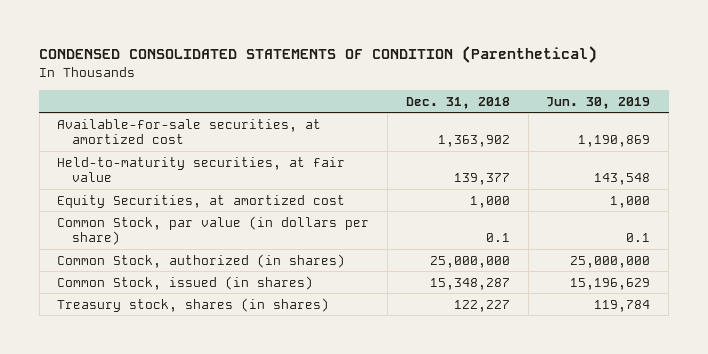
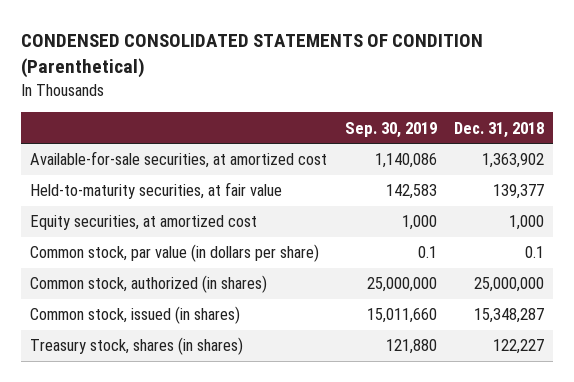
- | Dec. 31, 2018 | Jun. 30, 2019
+ | Sep. 30, 2019 | Dec. 31, 2018
- Equity Securities, at amortized cost | 1,000 | 1,000
- Common Stock, par value (in dollars per share) | 0.1 | 0.1
- Common Stock, authorized (in shares) | 25,000,000 | 25,000,000
- Common Stock, issued (in shares) | 15,348,287 | 15,196,629
+ Equity securities, at amortized cost | 1,000 | 1,000
+ Common stock, par value (in dollars per share) | 0.1 | 0.1
+ Common stock, authorized (in shares) | 25,000,000 | 25,000,000
+ Common stock, issued (in shares) | 15,011,660 | 15,348,287

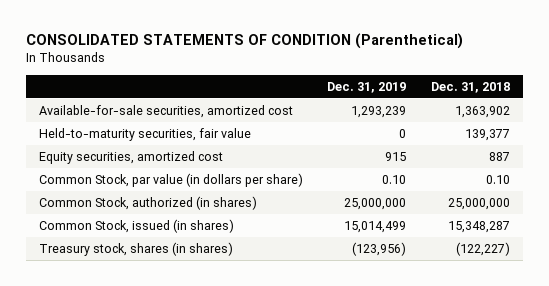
- CONDENSED CONSOLIDATED STATEMENTS OF CONDITION (Parenthetical)
+ CONSOLIDATED STATEMENTS OF CONDITION (Parenthetical)
- | Sep. 30, 2019 | Dec. 31, 2018
+ | Dec. 31, 2019 | Dec. 31, 2018
- Available-for-sale securities, at amortized cost | 1,140,086 | 1,363,902
- Held-to-maturity securities, at fair value | 142,583 | 139,377
- Equity securities, at amortized cost | 1,000 | 1,000
- Common stock, par value (in dollars per share) | 0.1 | 0.1
- Common stock, authorized (in shares) | 25,000,000 | 25,000,000
- Common stock, issued (in shares) | 15,011,660 | 15,348,287
- Treasury stock, shares (in shares) | 121,880 | 122,227
+ Available-for-sale securities, amortized cost | 1,293,239 | 1,363,902
+ Held-to-maturity securities, fair value | 0 | 139,377
+ Equity securities, amortized cost | 915 | 887
+ Common Stock, par value (in dollars per share) | 0.10 | 0.10
+ Common Stock, authorized (in shares) | 25,000,000 | 25,000,000
+ Common Stock, issued (in shares) | 15,014,499 | 15,348,287
+ Treasury stock, shares (in shares) | (123,956) | (122,227)

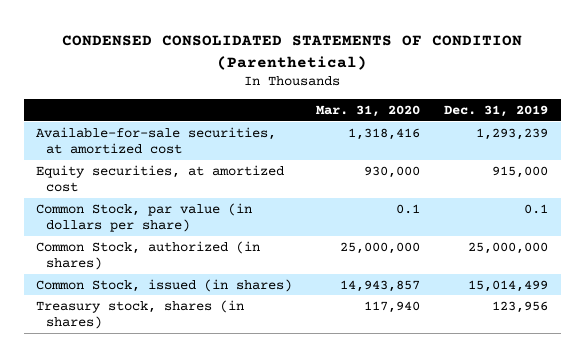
- CONSOLIDATED STATEMENTS OF CONDITION (Parenthetical)
+ CONDENSED CONSOLIDATED STATEMENTS OF CONDITION (Parenthetical)
- | Dec. 31, 2019 | Dec. 31, 2018
+ | Mar. 31, 2020 | Dec. 31, 2019
- Available-for-sale securities, amortized cost | 1,293,239 | 1,363,902
- Held-to-maturity securities, fair value | 0 | 139,377
- Equity securities, amortized cost | 915 | 887
- Common Stock, par value (in dollars per share) | 0.10 | 0.10
+ Available-for-sale securities, at amortized cost | 1,318,416 | 1,293,239
+ Equity securities, at amortized cost | 930,000 | 915,000
+ Common Stock, par value (in dollars per share) | 0.1 | 0.1
- Treasury stock, shares (in shares) | (123,956) | (122,227)
+ Treasury stock, shares (in shares) | 117,940 | 123,956

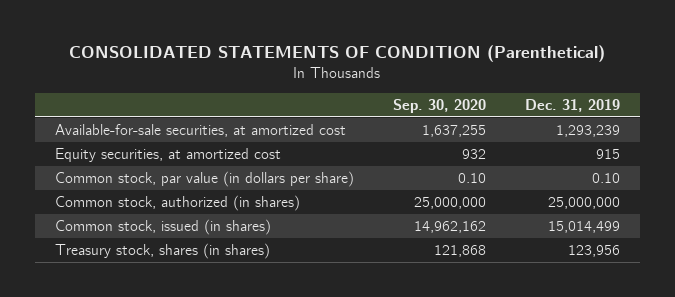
- CONDENSED CONSOLIDATED STATEMENTS OF CONDITION (Parenthetical)
+ CONSOLIDATED STATEMENTS OF CONDITION (Parenthetical)
- | Mar. 31, 2020 | Dec. 31, 2019
+ | Sep. 30, 2020 | Dec. 31, 2019
- Equity securities, at amortized cost | 930,000 | 915,000
- Common Stock, par value (in dollars per share) | 0.1 | 0.1
- Common Stock, authorized (in shares) | 25,000,000 | 25,000,000
- Common Stock, issued (in shares) | 14,943,857 | 15,014,499
+ Equity securities, at amortized cost | 932 | 915
+ Common stock, par value (in dollars per share) | 0.10 | 0.10
+ Common stock, authorized (in shares) | 25,000,000 | 25,000,000
+ Common stock, issued (in shares) | 14,962,162 | 15,014,499

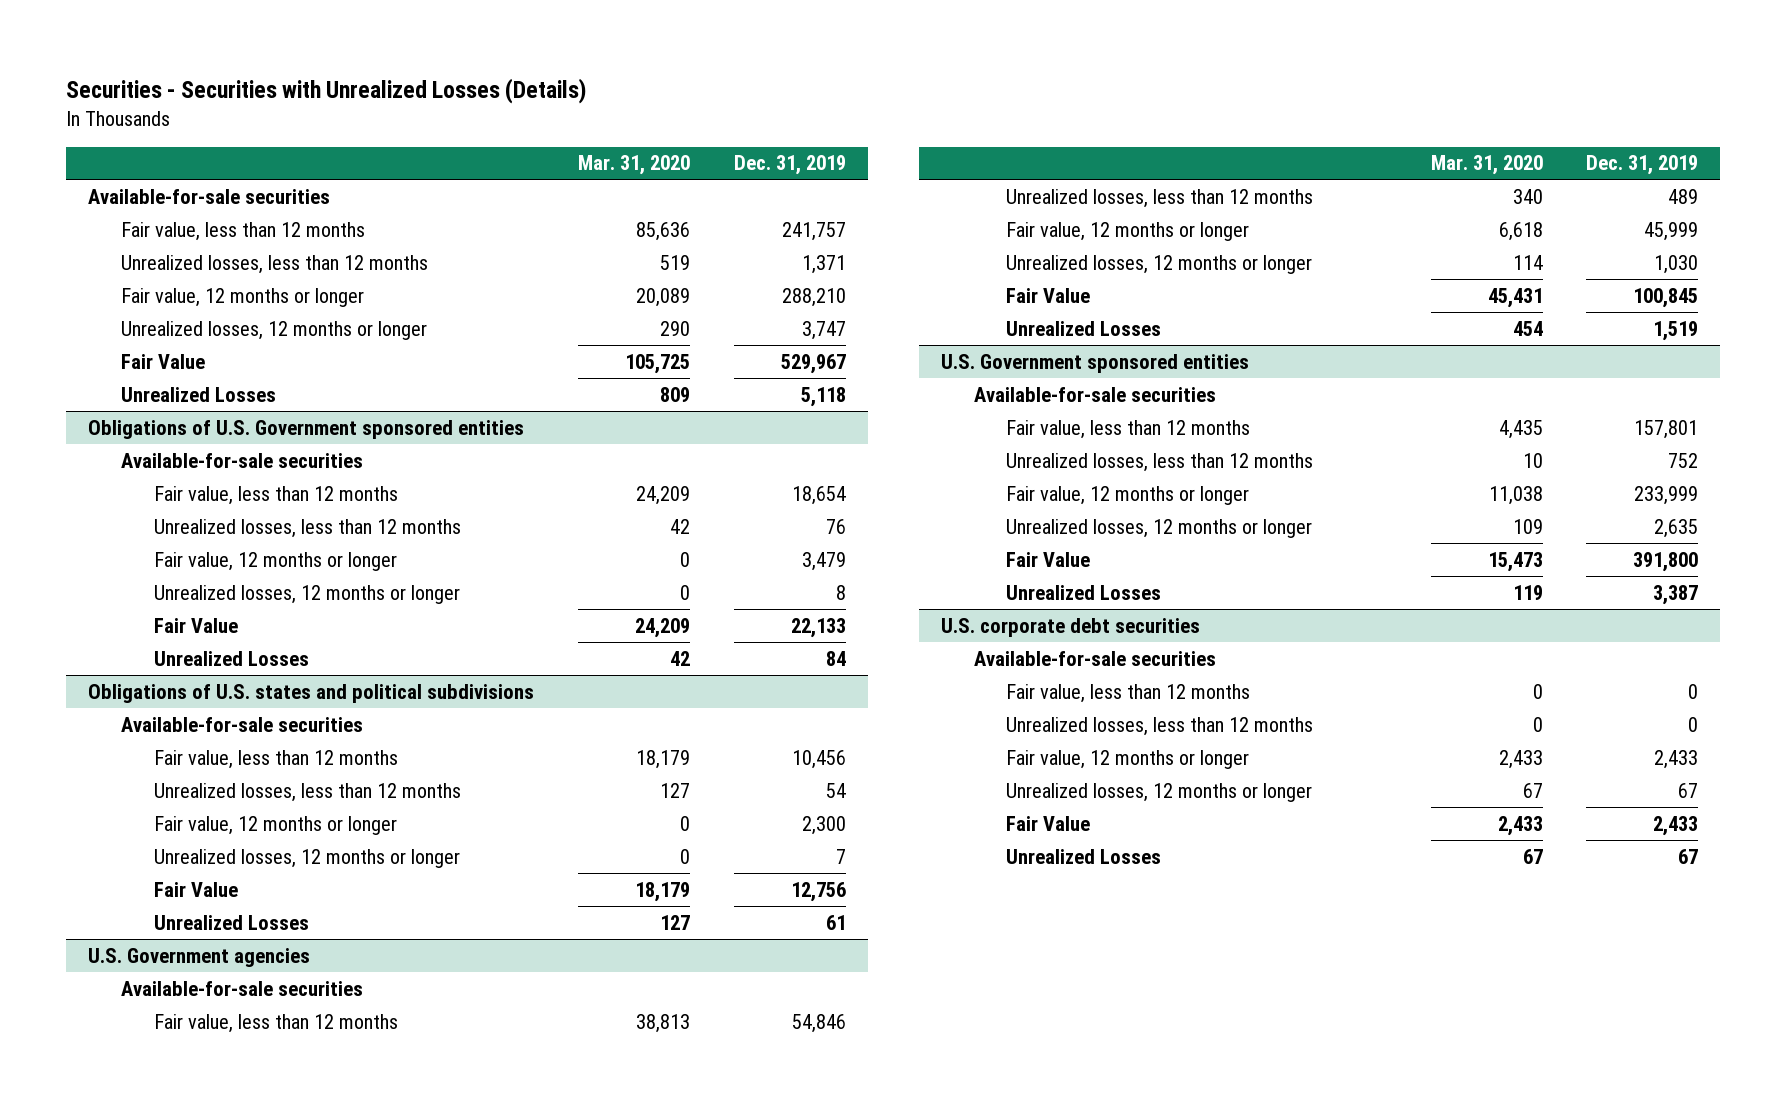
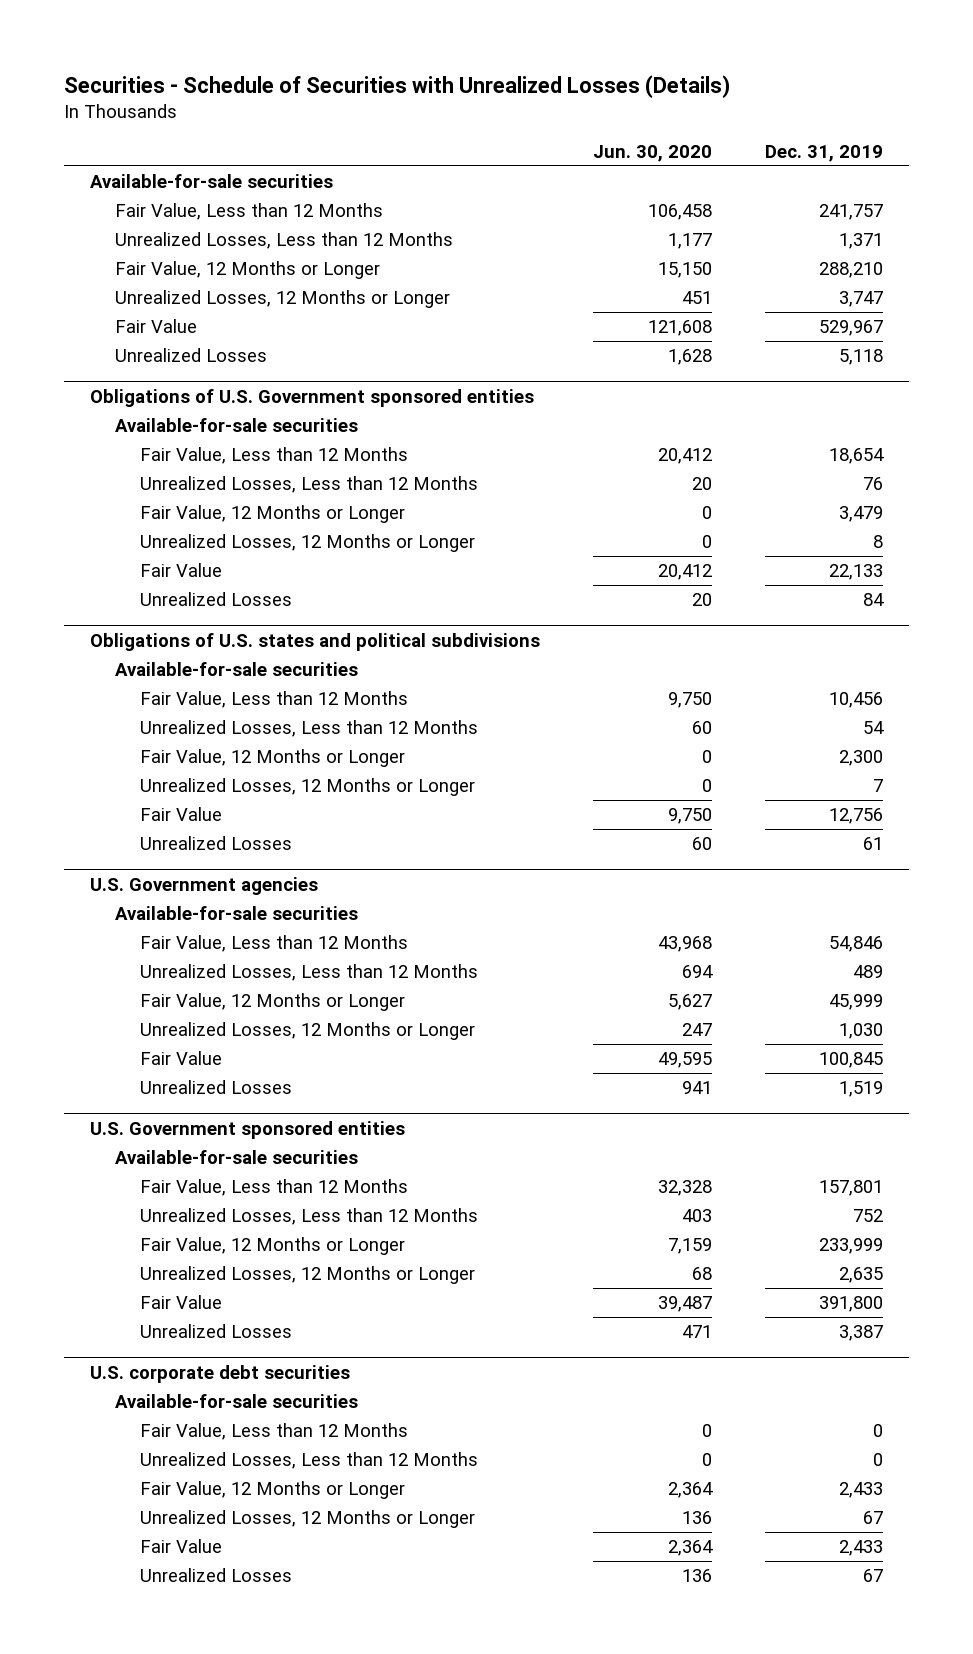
- Securities - Securities with Unrealized Losses (Details)
+ Securities - Schedule of Securities with Unrealized Losses (Details)
- | Mar. 31, 2020 | Dec. 31, 2019
+ | Jun. 30, 2020 | Dec. 31, 2019
- Fair value, less than 12 months | 85,636 | 241,757
- Unrealized losses, less than 12 months | 519 | 1,371
- Fair value, 12 months or longer | 20,089 | 288,210
- Unrealized losses, 12 months or longer | 290 | 3,747
+ Fair Value, Less than 12 Months | 106,458 | 241,757
+ Unrealized Losses, Less than 12 Months | 1,177 | 1,371
+ Fair Value, 12 Months or Longer | 15,150 | 288,210
+ Unrealized Losses, 12 Months or Longer | 451 | 3,747
@ Obligations of U.S. Government sponsored entities
- Fair value, less than 12 months | 24,209 | 18,654
- Unrealized losses, less than 12 months | 42 | 76
- Fair value, 12 months or longer | 0 | 3,479
- Unrealized losses, 12 months or longer | 0 | 8
+ Fair Value, Less than 12 Months | 20,412 | 18,654
+ Unrealized Losses, Less than 12 Months | 20 | 76
+ Fair Value, 12 Months or Longer | 0 | 3,479
+ Unrealized Losses, 12 Months or Longer | 0 | 8
@ Obligations of U.S. states and political subdivisions
- Fair value, less than 12 months | 18,179 | 10,456
- Unrealized losses, less than 12 months | 127 | 54
- Fair value, 12 months or longer | 0 | 2,300
- Unrealized losses, 12 months or longer | 0 | 7
+ Fair Value, Less than 12 Months | 9,750 | 10,456
+ Unrealized Losses, Less than 12 Months | 60 | 54
+ Fair Value, 12 Months or Longer | 0 | 2,300
+ Unrealized Losses, 12 Months or Longer | 0 | 7
@ U.S. Government agencies
- Fair value, less than 12 months | 38,813 | 54,846
- Unrealized losses, less than 12 months | 340 | 489
- Fair value, 12 months or longer | 6,618 | 45,999
- Unrealized losses, 12 months or longer | 114 | 1,030
+ Fair Value, Less than 12 Months | 43,968 | 54,846
+ Unrealized Losses, Less than 12 Months | 694 | 489
+ Fair Value, 12 Months or Longer | 5,627 | 45,999
+ Unrealized Losses, 12 Months or Longer | 247 | 1,030
@ U.S. Government sponsored entities
- Fair value, less than 12 months | 4,435 | 157,801
- Unrealized losses, less than 12 months | 10 | 752
- Fair value, 12 months or longer | 11,038 | 233,999
- Unrealized losses, 12 months or longer | 109 | 2,635
+ Fair Value, Less than 12 Months | 32,328 | 157,801
+ Unrealized Losses, Less than 12 Months | 403 | 752
+ Fair Value, 12 Months or Longer | 7,159 | 233,999
+ Unrealized Losses, 12 Months or Longer | 68 | 2,635
@ U.S. corporate debt securities
- Fair value, less than 12 months | 0 | 0
- Unrealized losses, less than 12 months | 0 | 0
- Fair value, 12 months or longer | 2,433 | 2,433
- Unrealized losses, 12 months or longer | 67 | 67
+ Fair Value, Less than 12 Months | 0 | 0
+ Unrealized Losses, Less than 12 Months | 0 | 0
+ Fair Value, 12 Months or Longer | 2,364 | 2,433
+ Unrealized Losses, 12 Months or Longer | 136 | 67

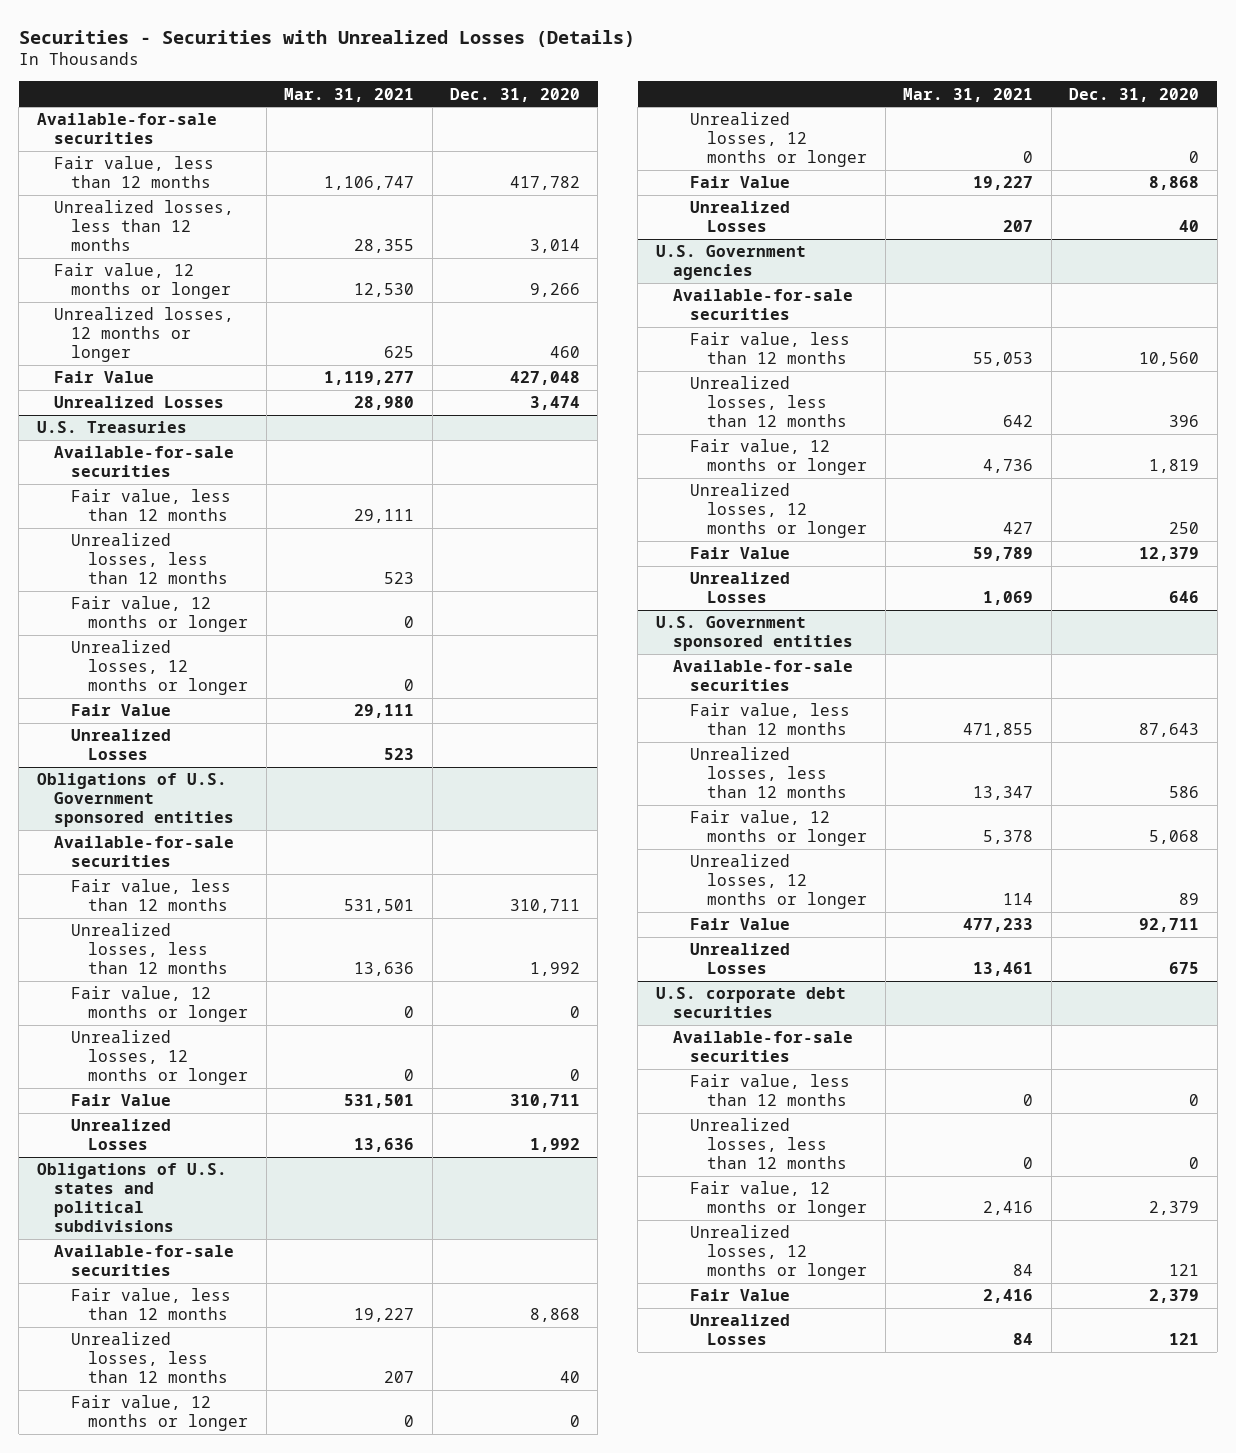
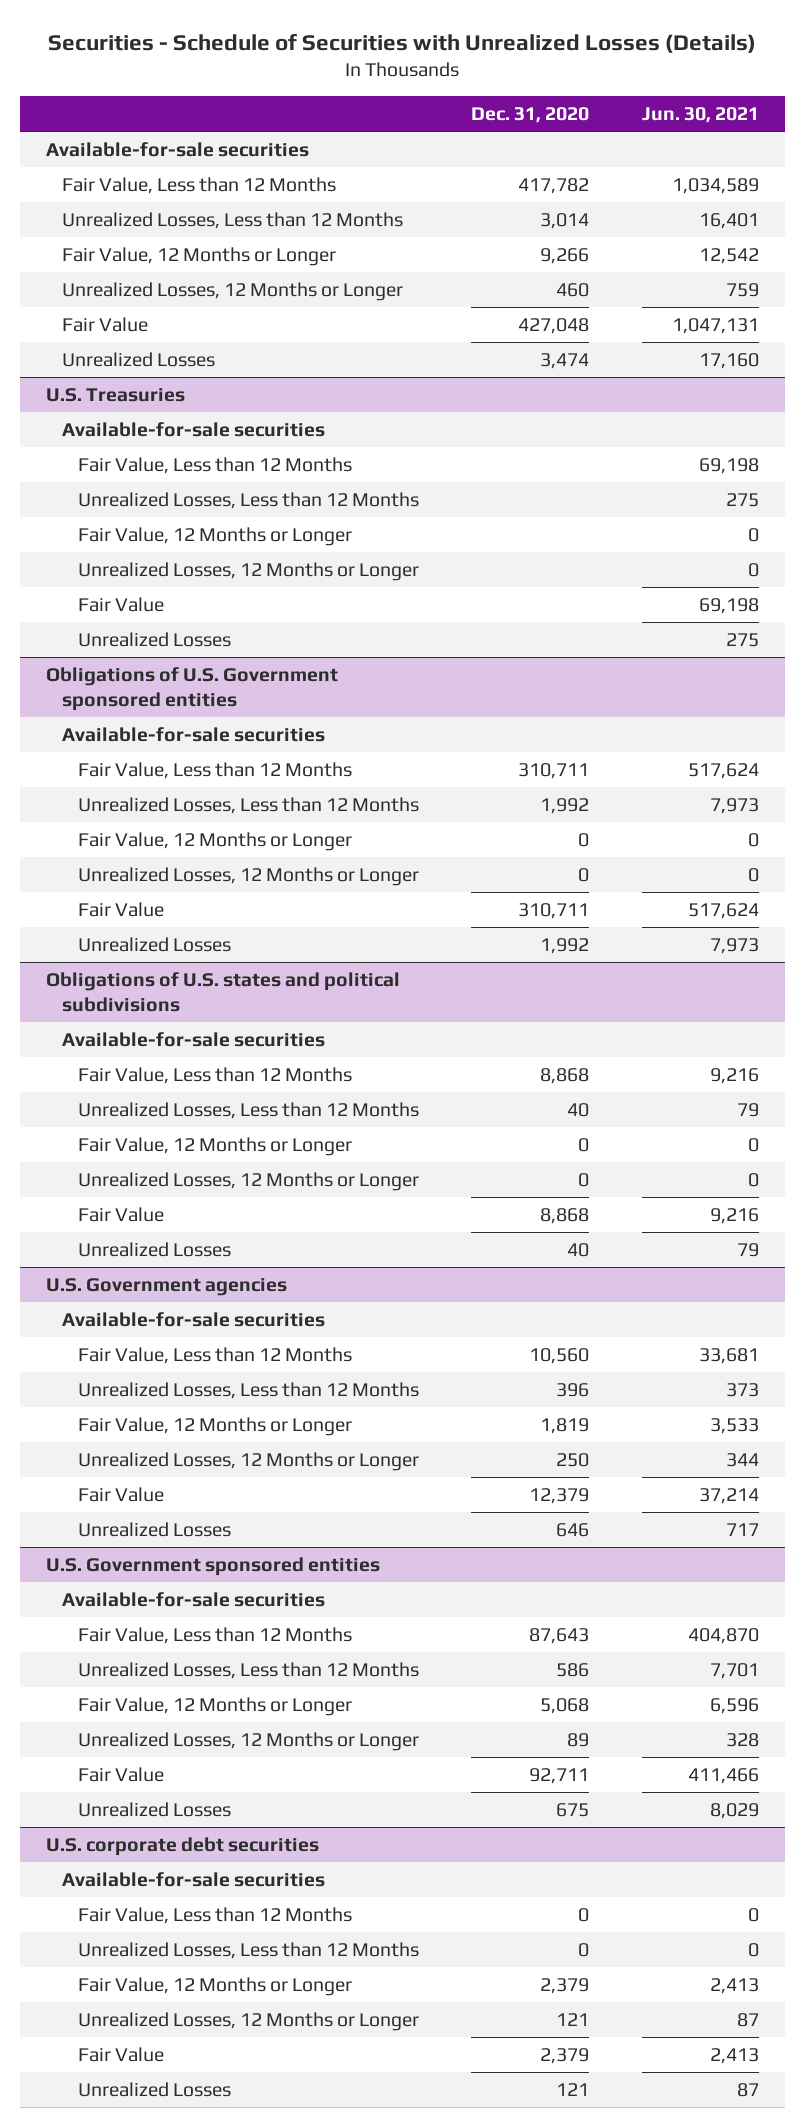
- Securities - Securities with Unrealized Losses (Details)
+ Securities - Schedule of Securities with Unrealized Losses (Details)
- | Mar. 31, 2021 | Dec. 31, 2020
+ | Dec. 31, 2020 | Jun. 30, 2021
- Fair value, less than 12 months | 1,106,747 | 417,782
- Unrealized losses, less than 12 months | 28,355 | 3,014
- Fair value, 12 months or longer | 12,530 | 9,266
- Unrealized losses, 12 months or longer | 625 | 460
+ Fair Value, Less than 12 Months | 417,782 | 1,034,589
+ Unrealized Losses, Less than 12 Months | 3,014 | 16,401
+ Fair Value, 12 Months or Longer | 9,266 | 12,542
+ Unrealized Losses, 12 Months or Longer | 460 | 759
@ U.S. Treasuries
- Fair value, less than 12 months | 29,111 |
- Unrealized losses, less than 12 months | 523 |
- Fair value, 12 months or longer | 0 |
- Unrealized losses, 12 months or longer | 0 |
+ Fair Value, Less than 12 Months | | 69,198
+ Unrealized Losses, Less than 12 Months | | 275
+ Fair Value, 12 Months or Longer | | 0
+ Unrealized Losses, 12 Months or Longer | | 0
@ Obligations of U.S. Government sponsored entities
- Fair value, less than 12 months | 531,501 | 310,711
- Unrealized losses, less than 12 months | 13,636 | 1,992
- Fair value, 12 months or longer | 0 | 0
- Unrealized losses, 12 months or longer | 0 | 0
+ Fair Value, Less than 12 Months | 310,711 | 517,624
+ Unrealized Losses, Less than 12 Months | 1,992 | 7,973
+ Fair Value, 12 Months or Longer | 0 | 0
+ Unrealized Losses, 12 Months or Longer | 0 | 0
@ Obligations of U.S. states and political subdivisions
- Fair value, less than 12 months | 19,227 | 8,868
- Unrealized losses, less than 12 months | 207 | 40
- Fair value, 12 months or longer | 0 | 0
- Unrealized losses, 12 months or longer | 0 | 0
+ Fair Value, Less than 12 Months | 8,868 | 9,216
+ Unrealized Losses, Less than 12 Months | 40 | 79
+ Fair Value, 12 Months or Longer | 0 | 0
+ Unrealized Losses, 12 Months or Longer | 0 | 0
@ U.S. Government agencies
- Fair value, less than 12 months | 55,053 | 10,560
- Unrealized losses, less than 12 months | 642 | 396
- Fair value, 12 months or longer | 4,736 | 1,819
- Unrealized losses, 12 months or longer | 427 | 250
+ Fair Value, Less than 12 Months | 10,560 | 33,681
+ Unrealized Losses, Less than 12 Months | 396 | 373
+ Fair Value, 12 Months or Longer | 1,819 | 3,533
+ Unrealized Losses, 12 Months or Longer | 250 | 344
@ U.S. Government sponsored entities
- Fair value, less than 12 months | 471,855 | 87,643
- Unrealized losses, less than 12 months | 13,347 | 586
- Fair value, 12 months or longer | 5,378 | 5,068
- Unrealized losses, 12 months or longer | 114 | 89
+ Fair Value, Less than 12 Months | 87,643 | 404,870
+ Unrealized Losses, Less than 12 Months | 586 | 7,701
+ Fair Value, 12 Months or Longer | 5,068 | 6,596
+ Unrealized Losses, 12 Months or Longer | 89 | 328
@ U.S. corporate debt securities
- Fair value, less than 12 months | 0 | 0
- Unrealized losses, less than 12 months | 0 | 0
- Fair value, 12 months or longer | 2,416 | 2,379
- Unrealized losses, 12 months or longer | 84 | 121
+ Fair Value, Less than 12 Months | 0 | 0
+ Unrealized Losses, Less than 12 Months | 0 | 0
+ Fair Value, 12 Months or Longer | 2,379 | 2,413
+ Unrealized Losses, 12 Months or Longer | 121 | 87

